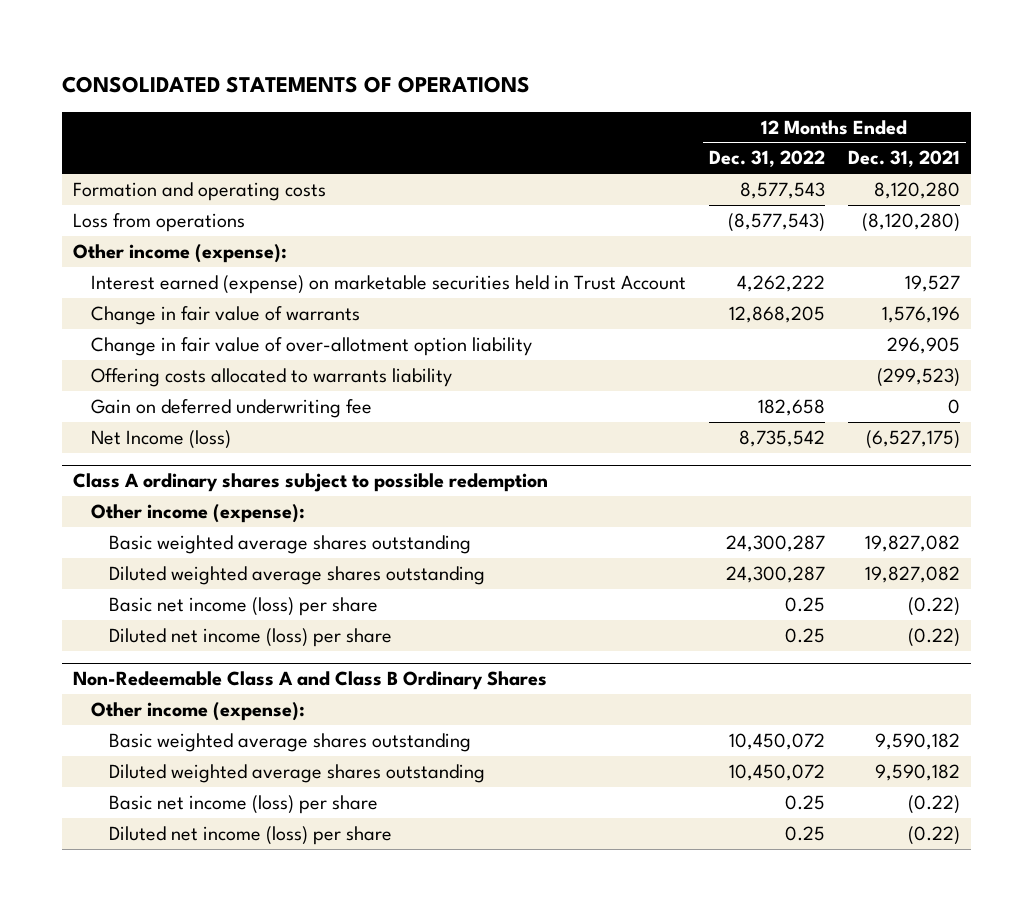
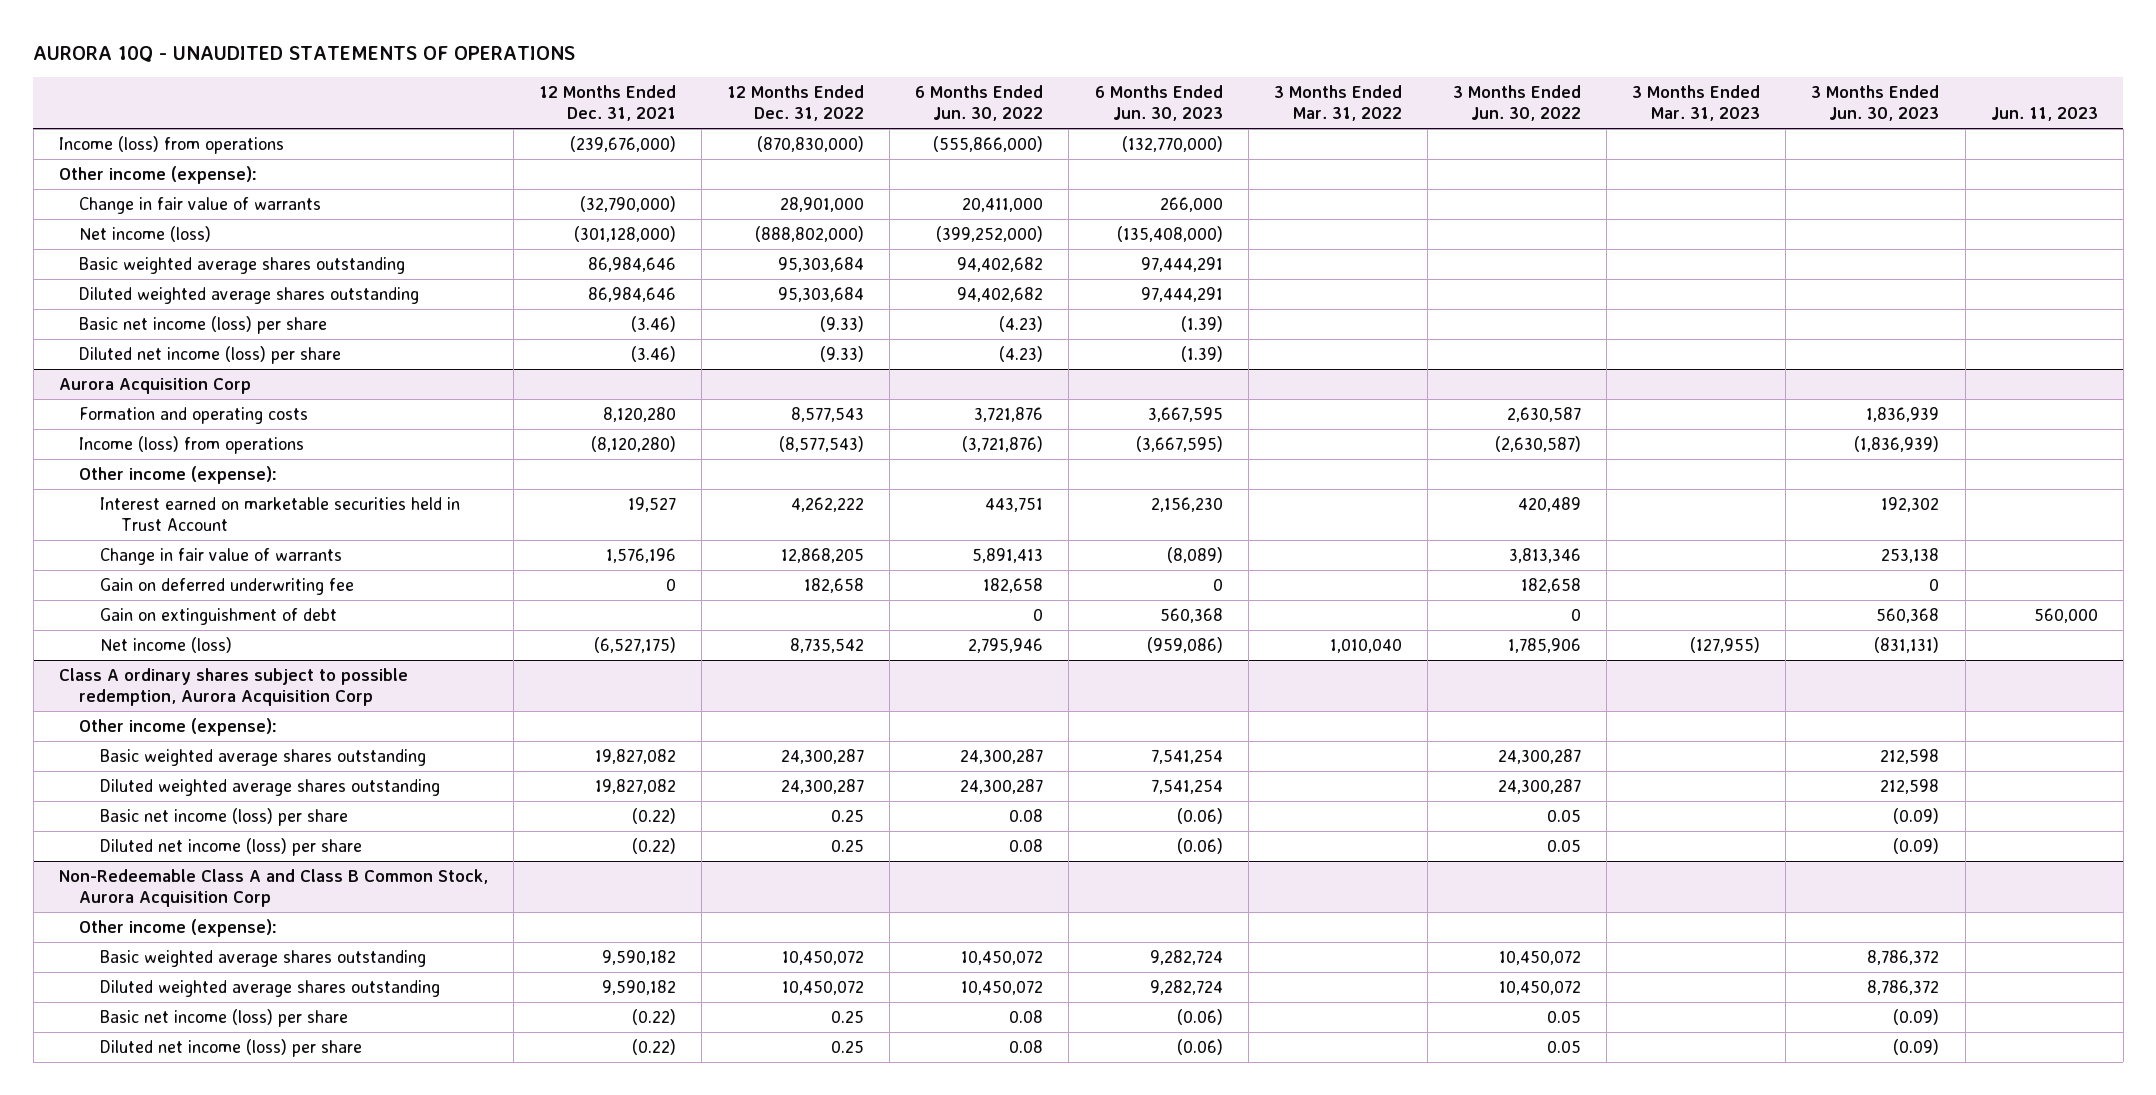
- CONSOLIDATED STATEMENTS OF OPERATIONS
+ AURORA 10Q - UNAUDITED STATEMENTS OF OPERATIONS
- | 12 Months Ended Dec. 31, 2022 | 12 Months Ended Dec. 31, 2021
+ | 12 Months Ended Dec. 31, 2021 | 12 Months Ended Dec. 31, 2022 | 6 Months Ended Jun. 30, 2022 | 6 Months Ended Jun. 30, 2023 | 3 Months Ended Mar. 31, 2022 | 3 Months Ended Jun. 30, 2022 | 3 Months Ended Mar. 31, 2023 | 3 Months Ended Jun. 30, 2023 | Jun. 11, 2023
+ Income (loss) from operations | (239,676,000) | (870,830,000) | (555,866,000) | (132,770,000) | | | | |
+ Other income (expense):
+ Change in fair value of warrants | (32,790,000) | 28,901,000 | 20,411,000 | 266,000 | | | | |
+ Net income (loss) | (301,128,000) | (888,802,000) | (399,252,000) | (135,408,000) | | | | |
+ Basic weighted average shares outstanding | 86,984,646 | 95,303,684 | 94,402,682 | 97,444,291 | | | | |
+ Diluted weighted average shares outstanding | 86,984,646 | 95,303,684 | 94,402,682 | 97,444,291 | | | | |
+ Basic net income (loss) per share | (3.46) | (9.33) | (4.23) | (1.39) | | | | |
+ Diluted net income (loss) per share | (3.46) | (9.33) | (4.23) | (1.39) | | | | |
+ Aurora Acquisition Corp
- Loss from operations | (8,577,543) | (8,120,280)
+ Income (loss) from operations | (8,120,280) | (8,577,543) | (3,721,876) | (3,667,595) | | (2,630,587) | | (1,836,939) |
- Interest earned (expense) on marketable securities held in Trust Account | 4,262,222 | 19,527
+ Interest earned on marketable securities held in Trust Account | 19,527 | 4,262,222 | 443,751 | 2,156,230 | | 420,489 | | 192,302 |
- Change in fair value of over-allotment option liability | | 296,905
- Offering costs allocated to warrants liability | | (299,523)
- Net Income (loss) | 8,735,542 | (6,527,175)
- Class A ordinary shares subject to possible redemption
+ Gain on extinguishment of debt | | | 0 | 560,368 | | 0 | | 560,368 | 560,000
+ Net income (loss) | (6,527,175) | 8,735,542 | 2,795,946 | (959,086) | 1,010,040 | 1,785,906 | (127,955) | (831,131) |
+ Class A ordinary shares subject to possible redemption, Aurora Acquisition Corp
- Non-Redeemable Class A and Class B Ordinary Shares
+ Non-Redeemable Class A and Class B Common Stock, Aurora Acquisition Corp

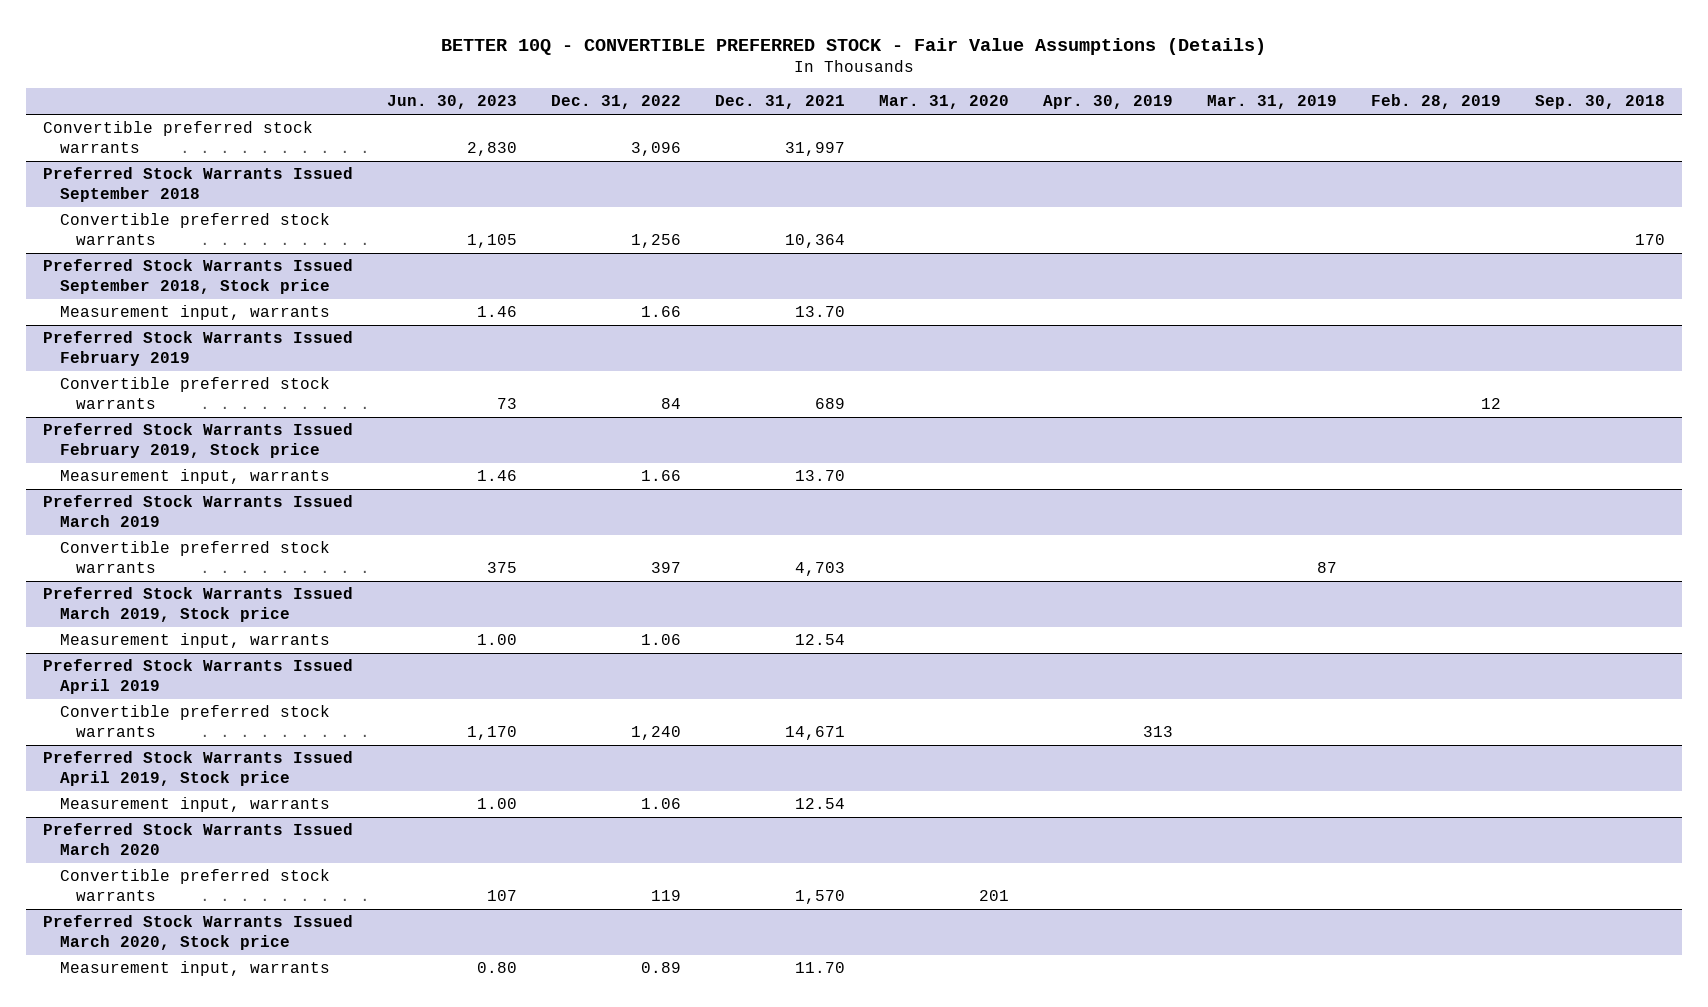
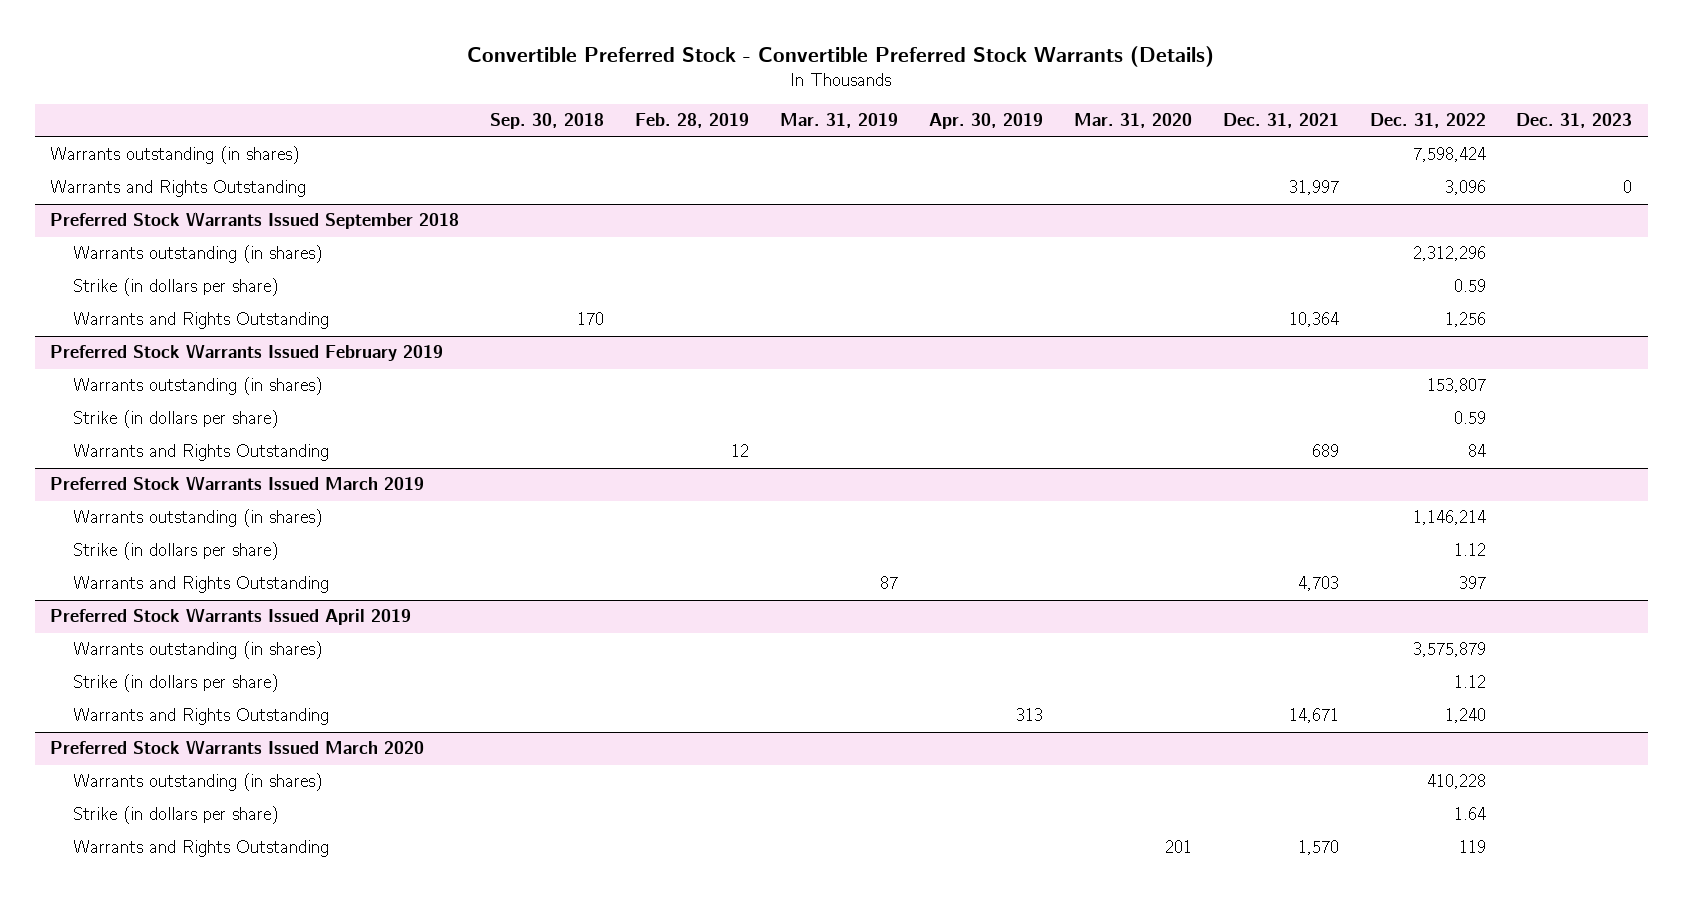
- BETTER 10Q - CONVERTIBLE PREFERRED STOCK - Fair Value Assumptions (Details)
+ Convertible Preferred Stock - Convertible Preferred Stock Warrants (Details)
- | Jun. 30, 2023 | Dec. 31, 2022 | Dec. 31, 2021 | Mar. 31, 2020 | Apr. 30, 2019 | Mar. 31, 2019 | Feb. 28, 2019 | Sep. 30, 2018
+ | Sep. 30, 2018 | Feb. 28, 2019 | Mar. 31, 2019 | Apr. 30, 2019 | Mar. 31, 2020 | Dec. 31, 2021 | Dec. 31, 2022 | Dec. 31, 2023
- Convertible preferred stock warrants | 2,830 | 3,096 | 31,997 | | | | |
+ Warrants outstanding (in shares) | | | | | | | 7,598,424 |
+ Warrants and Rights Outstanding | | | | | | 31,997 | 3,096 | 0
@ Preferred Stock Warrants Issued September 2018
- Convertible preferred stock warrants | 1,105 | 1,256 | 10,364 | | | | | 170
- Preferred Stock Warrants Issued September 2018, Stock price
- Measurement input, warrants | 1.46 | 1.66 | 13.70 | | | | |
@ Preferred Stock Warrants Issued September 2018
+ Warrants outstanding (in shares) | | | | | | | 2,312,296 |
+ Strike (in dollars per share) | | | | | | | 0.59 |
+ Warrants and Rights Outstanding | 170 | | | | | 10,364 | 1,256 |
@ Preferred Stock Warrants Issued February 2019
- Convertible preferred stock warrants | 73 | 84 | 689 | | | | 12 |
- Preferred Stock Warrants Issued February 2019, Stock price
- Measurement input, warrants | 1.46 | 1.66 | 13.70 | | | | |
@ Preferred Stock Warrants Issued February 2019
+ Warrants outstanding (in shares) | | | | | | | 153,807 |
+ Strike (in dollars per share) | | | | | | | 0.59 |
+ Warrants and Rights Outstanding | | 12 | | | | 689 | 84 |
@ Preferred Stock Warrants Issued March 2019
- Convertible preferred stock warrants | 375 | 397 | 4,703 | | | 87 | |
- Preferred Stock Warrants Issued March 2019, Stock price
- Measurement input, warrants | 1.00 | 1.06 | 12.54 | | | | |
@ Preferred Stock Warrants Issued March 2019
+ Warrants outstanding (in shares) | | | | | | | 1,146,214 |
+ Strike (in dollars per share) | | | | | | | 1.12 |
+ Warrants and Rights Outstanding | | | 87 | | | 4,703 | 397 |
@ Preferred Stock Warrants Issued April 2019
- Convertible preferred stock warrants | 1,170 | 1,240 | 14,671 | | 313 | | |
- Preferred Stock Warrants Issued April 2019, Stock price
- Measurement input, warrants | 1.00 | 1.06 | 12.54 | | | | |
@ Preferred Stock Warrants Issued April 2019
+ Warrants outstanding (in shares) | | | | | | | 3,575,879 |
+ Strike (in dollars per share) | | | | | | | 1.12 |
+ Warrants and Rights Outstanding | | | | 313 | | 14,671 | 1,240 |
@ Preferred Stock Warrants Issued March 2020
- Convertible preferred stock warrants | 107 | 119 | 1,570 | 201 | | | |
- Preferred Stock Warrants Issued March 2020, Stock price
- Measurement input, warrants | 0.80 | 0.89 | 11.70 | | | | |
@ Preferred Stock Warrants Issued March 2020
+ Warrants outstanding (in shares) | | | | | | | 410,228 |
+ Strike (in dollars per share) | | | | | | | 1.64 |
+ Warrants and Rights Outstanding | | | | | 201 | 1,570 | 119 |

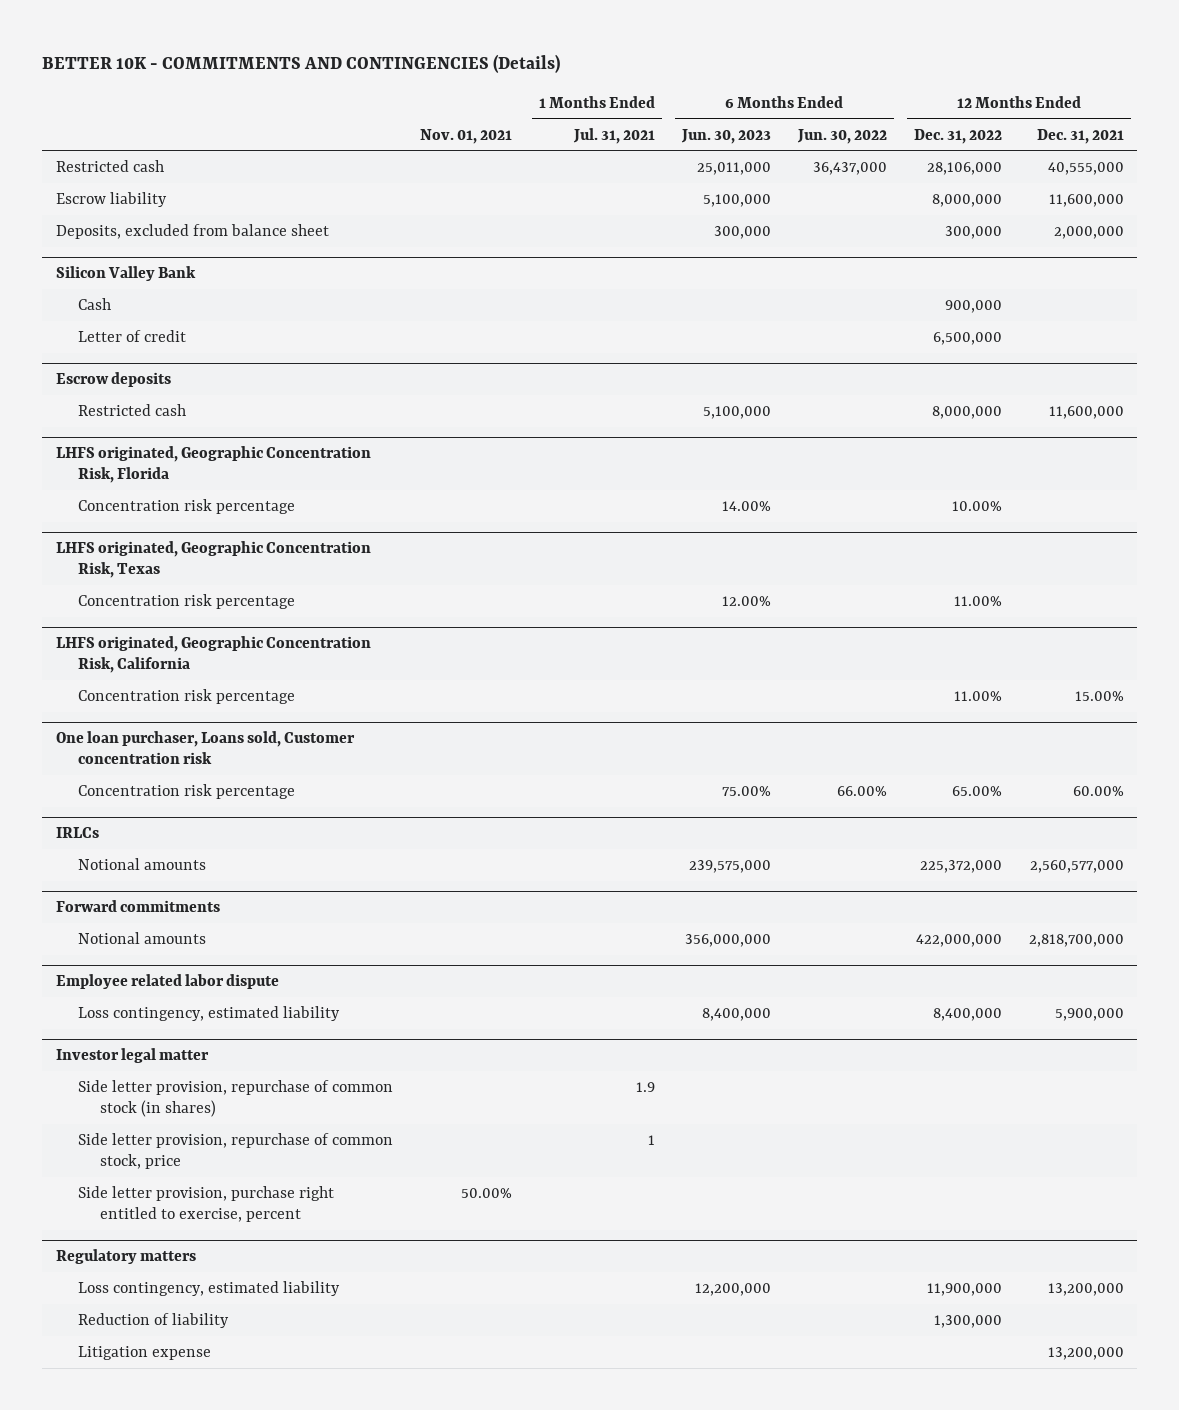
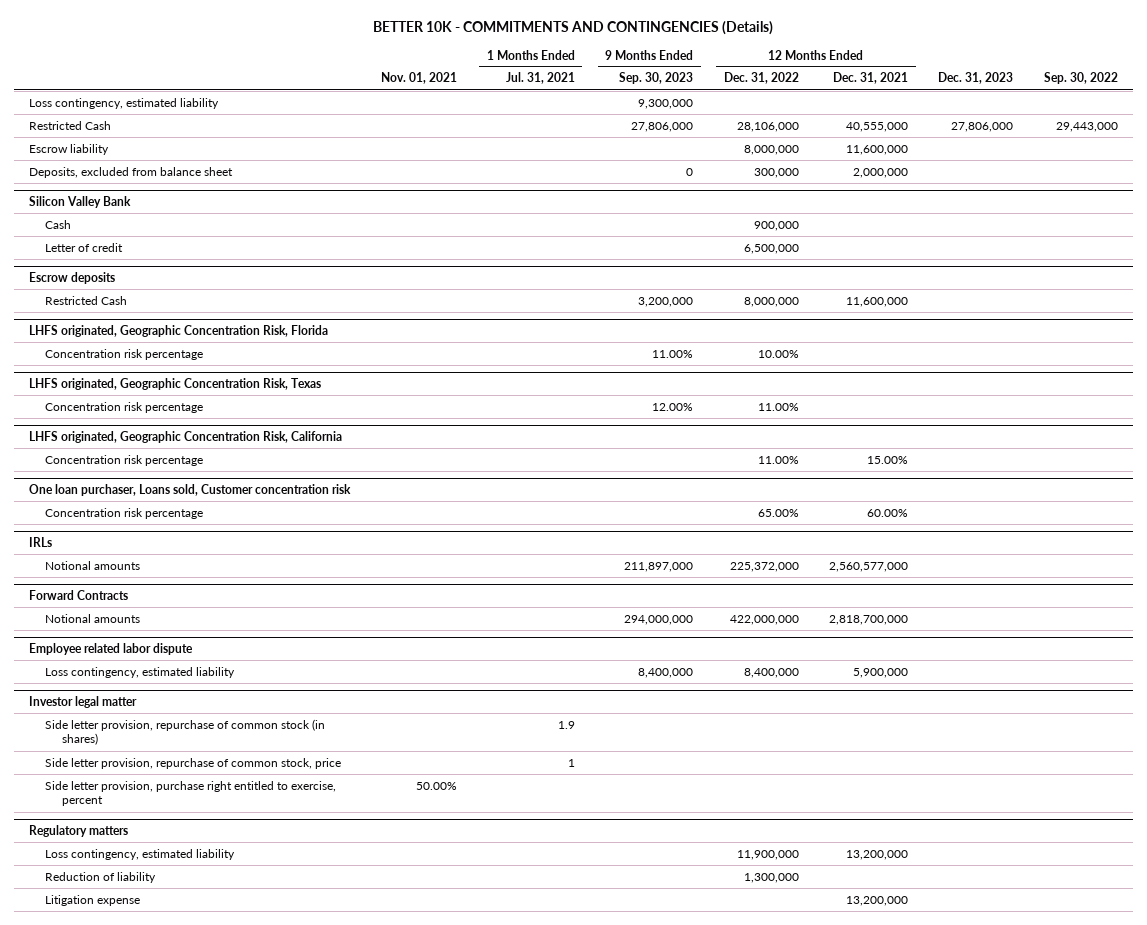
- | Nov. 01, 2021 | 1 Months Ended Jul. 31, 2021 | 6 Months Ended Jun. 30, 2023 | 6 Months Ended Jun. 30, 2022 | 12 Months Ended Dec. 31, 2022 | 12 Months Ended Dec. 31, 2021
+ | Nov. 01, 2021 | 1 Months Ended Jul. 31, 2021 | 9 Months Ended Sep. 30, 2023 | 12 Months Ended Dec. 31, 2022 | 12 Months Ended Dec. 31, 2021 | Dec. 31, 2023 | Sep. 30, 2022
- Restricted cash | | | 25,011,000 | 36,437,000 | 28,106,000 | 40,555,000
+ Loss contingency, estimated liability | | | 9,300,000 | | | |
+ Restricted Cash | | | 27,806,000 | 28,106,000 | 40,555,000 | 27,806,000 | 29,443,000
@ Escrow deposits
- Restricted cash | | | 5,100,000 | | 8,000,000 | 11,600,000
+ Restricted Cash | | | 3,200,000 | 8,000,000 | 11,600,000 | |
- IRLCs
+ IRLs
- Forward commitments
+ Forward Contracts

